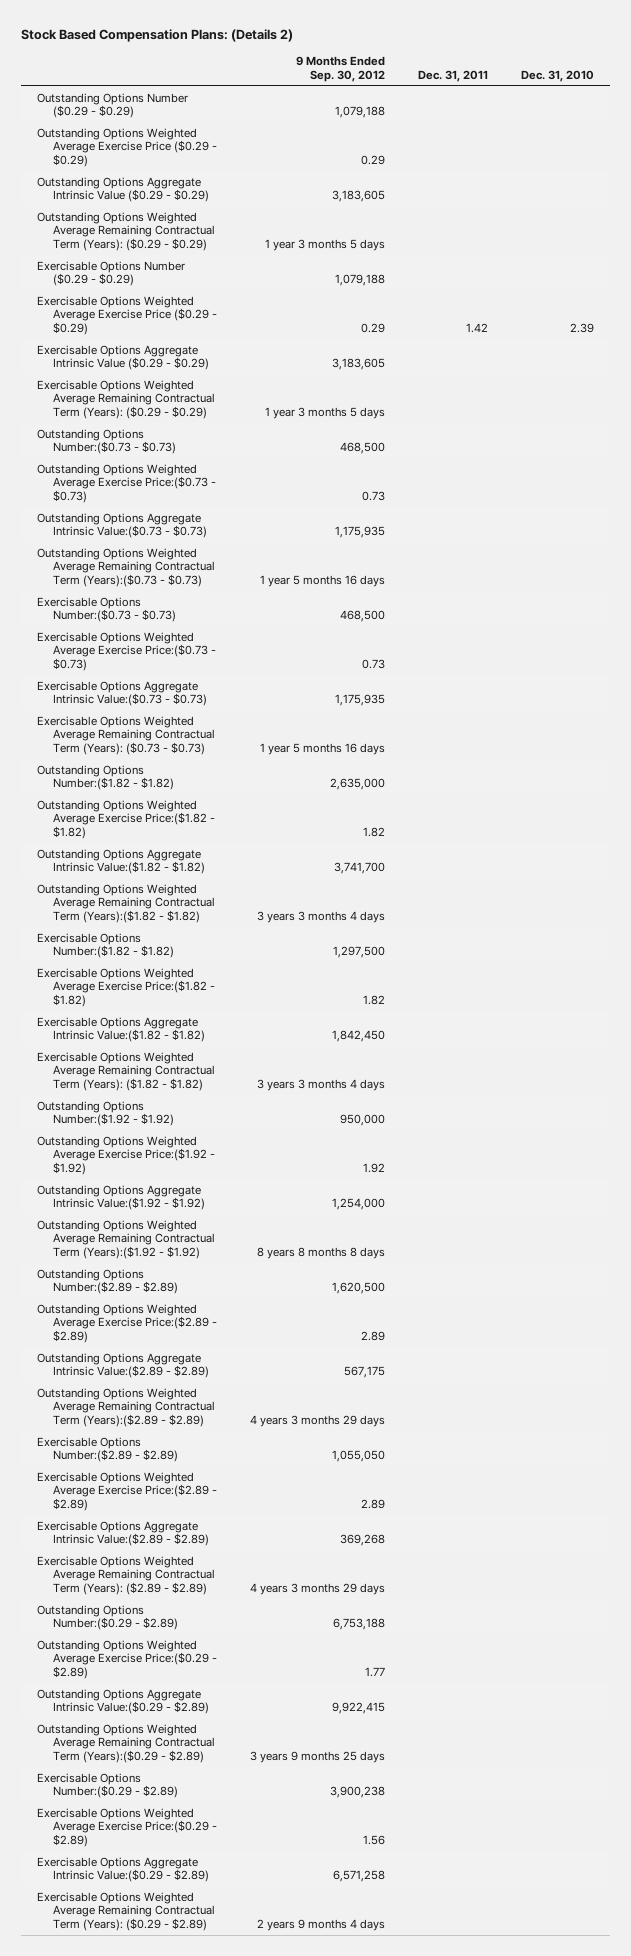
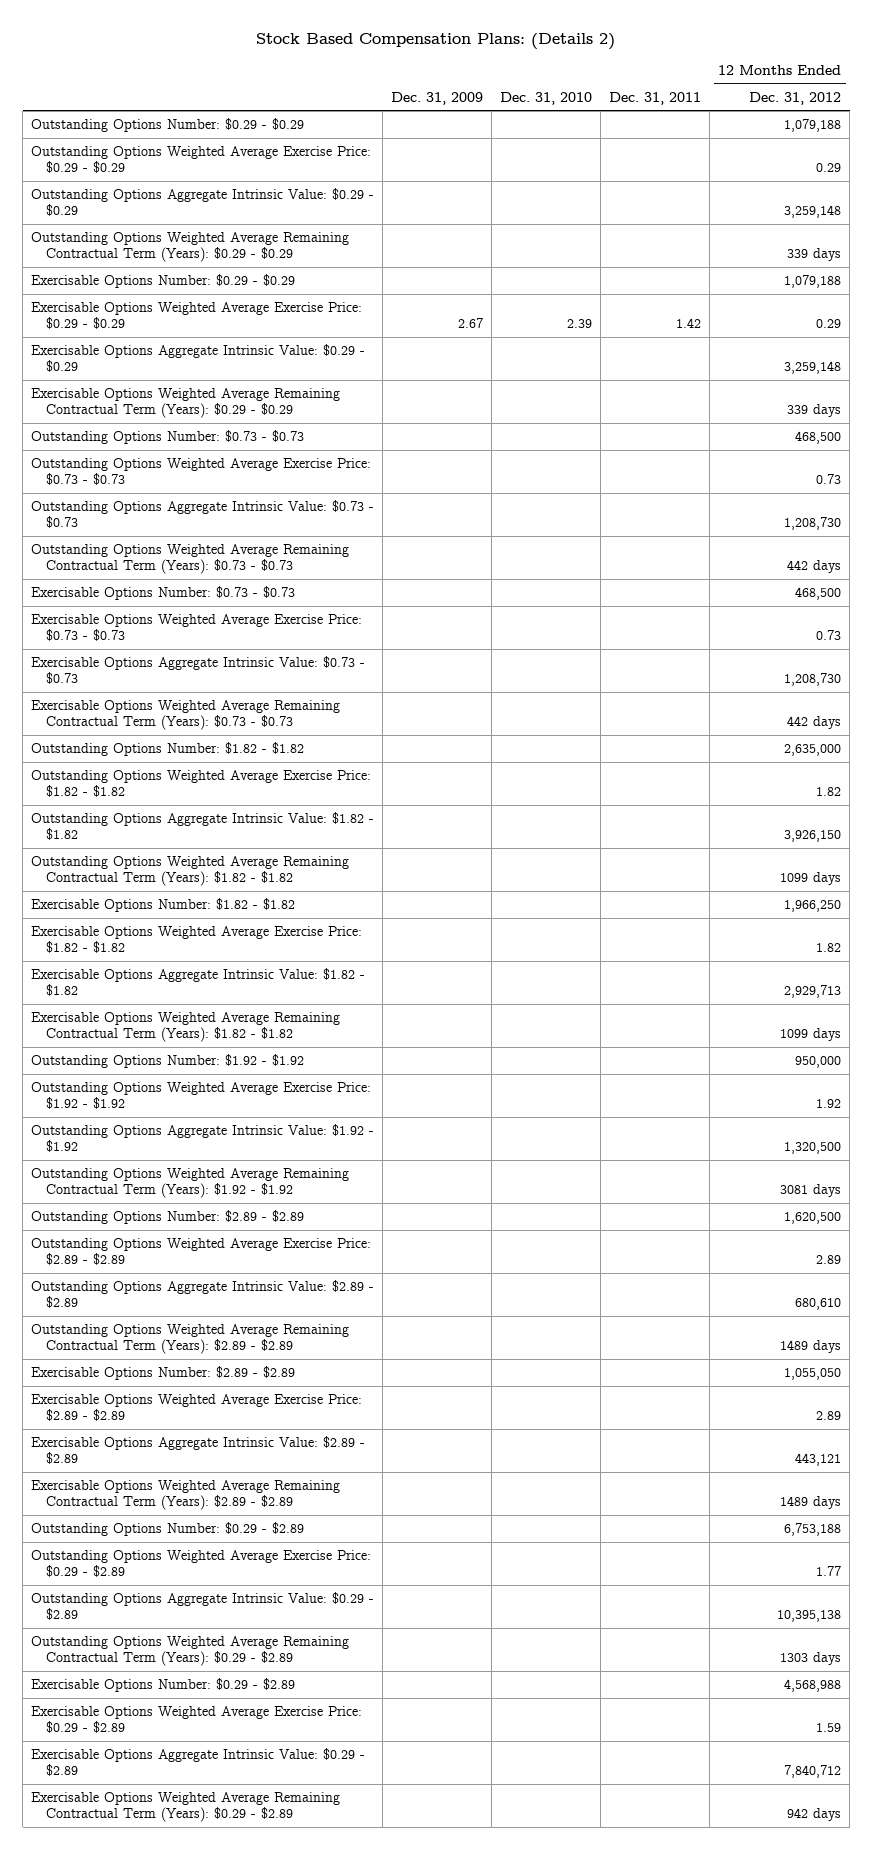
- | 9 Months Ended Sep. 30, 2012 | Dec. 31, 2011 | Dec. 31, 2010
+ | Dec. 31, 2009 | Dec. 31, 2010 | Dec. 31, 2011 | 12 Months Ended Dec. 31, 2012
- Outstanding Options Number ($0.29 - $0.29) | 1,079,188 | |
- Outstanding Options Weighted Average Exercise Price ($0.29 - $0.29) | 0.29 | |
- Outstanding Options Aggregate Intrinsic Value ($0.29 - $0.29) | 3,183,605 | |
- Outstanding Options Weighted Average Remaining Contractual Term (Years): ($0.29 - $0.29) | 1 year 3 months 5 days | |
- Exercisable Options Number ($0.29 - $0.29) | 1,079,188 | |
- Exercisable Options Weighted Average Exercise Price ($0.29 - $0.29) | 0.29 | 1.42 | 2.39
- Exercisable Options Aggregate Intrinsic Value ($0.29 - $0.29) | 3,183,605 | |
- Exercisable Options Weighted Average Remaining Contractual Term (Years): ($0.29 - $0.29) | 1 year 3 months 5 days | |
- Outstanding Options Number:($0.73 - $0.73) | 468,500 | |
- Outstanding Options Weighted Average Exercise Price:($0.73 - $0.73) | 0.73 | |
- Outstanding Options Aggregate Intrinsic Value:($0.73 - $0.73) | 1,175,935 | |
- Outstanding Options Weighted Average Remaining Contractual Term (Years):($0.73 - $0.73) | 1 year 5 months 16 days | |
- Exercisable Options Number:($0.73 - $0.73) | 468,500 | |
- Exercisable Options Weighted Average Exercise Price:($0.73 - $0.73) | 0.73 | |
- Exercisable Options Aggregate Intrinsic Value:($0.73 - $0.73) | 1,175,935 | |
- Exercisable Options Weighted Average Remaining Contractual Term (Years): ($0.73 - $0.73) | 1 year 5 months 16 days | |
- Outstanding Options Number:($1.82 - $1.82) | 2,635,000 | |
- Outstanding Options Weighted Average Exercise Price:($1.82 - $1.82) | 1.82 | |
- Outstanding Options Aggregate Intrinsic Value:($1.82 - $1.82) | 3,741,700 | |
- Outstanding Options Weighted Average Remaining Contractual Term (Years):($1.82 - $1.82) | 3 years 3 months 4 days | |
- Exercisable Options Number:($1.82 - $1.82) | 1,297,500 | |
- Exercisable Options Weighted Average Exercise Price:($1.82 - $1.82) | 1.82 | |
- Exercisable Options Aggregate Intrinsic Value:($1.82 - $1.82) | 1,842,450 | |
- Exercisable Options Weighted Average Remaining Contractual Term (Years): ($1.82 - $1.82) | 3 years 3 months 4 days | |
- Outstanding Options Number:($1.92 - $1.92) | 950,000 | |
- Outstanding Options Weighted Average Exercise Price:($1.92 - $1.92) | 1.92 | |
- Outstanding Options Aggregate Intrinsic Value:($1.92 - $1.92) | 1,254,000 | |
- Outstanding Options Weighted Average Remaining Contractual Term (Years):($1.92 - $1.92) | 8 years 8 months 8 days | |
- Outstanding Options Number:($2.89 - $2.89) | 1,620,500 | |
- Outstanding Options Weighted Average Exercise Price:($2.89 - $2.89) | 2.89 | |
- Outstanding Options Aggregate Intrinsic Value:($2.89 - $2.89) | 567,175 | |
- Outstanding Options Weighted Average Remaining Contractual Term (Years):($2.89 - $2.89) | 4 years 3 months 29 days | |
- Exercisable Options Number:($2.89 - $2.89) | 1,055,050 | |
- Exercisable Options Weighted Average Exercise Price:($2.89 - $2.89) | 2.89 | |
- Exercisable Options Aggregate Intrinsic Value:($2.89 - $2.89) | 369,268 | |
- Exercisable Options Weighted Average Remaining Contractual Term (Years): ($2.89 - $2.89) | 4 years 3 months 29 days | |
- Outstanding Options Number:($0.29 - $2.89) | 6,753,188 | |
- Outstanding Options Weighted Average Exercise Price:($0.29 - $2.89) | 1.77 | |
- Outstanding Options Aggregate Intrinsic Value:($0.29 - $2.89) | 9,922,415 | |
- Outstanding Options Weighted Average Remaining Contractual Term (Years):($0.29 - $2.89) | 3 years 9 months 25 days | |
- Exercisable Options Number:($0.29 - $2.89) | 3,900,238 | |
- Exercisable Options Weighted Average Exercise Price:($0.29 - $2.89) | 1.56 | |
- Exercisable Options Aggregate Intrinsic Value:($0.29 - $2.89) | 6,571,258 | |
- Exercisable Options Weighted Average Remaining Contractual Term (Years): ($0.29 - $2.89) | 2 years 9 months 4 days | |
+ Outstanding Options Number: $0.29 - $0.29 | | | | 1,079,188
+ Outstanding Options Weighted Average Exercise Price: $0.29 - $0.29 | | | | 0.29
+ Outstanding Options Aggregate Intrinsic Value: $0.29 - $0.29 | | | | 3,259,148
+ Outstanding Options Weighted Average Remaining Contractual Term (Years): $0.29 - $0.29 | | | | 339 days
+ Exercisable Options Number: $0.29 - $0.29 | | | | 1,079,188
+ Exercisable Options Weighted Average Exercise Price: $0.29 - $0.29 | 2.67 | 2.39 | 1.42 | 0.29
+ Exercisable Options Aggregate Intrinsic Value: $0.29 - $0.29 | | | | 3,259,148
+ Exercisable Options Weighted Average Remaining Contractual Term (Years): $0.29 - $0.29 | | | | 339 days
+ Outstanding Options Number: $0.73 - $0.73 | | | | 468,500
+ Outstanding Options Weighted Average Exercise Price: $0.73 - $0.73 | | | | 0.73
+ Outstanding Options Aggregate Intrinsic Value: $0.73 - $0.73 | | | | 1,208,730
+ Outstanding Options Weighted Average Remaining Contractual Term (Years): $0.73 - $0.73 | | | | 442 days
+ Exercisable Options Number: $0.73 - $0.73 | | | | 468,500
+ Exercisable Options Weighted Average Exercise Price: $0.73 - $0.73 | | | | 0.73
+ Exercisable Options Aggregate Intrinsic Value: $0.73 - $0.73 | | | | 1,208,730
+ Exercisable Options Weighted Average Remaining Contractual Term (Years): $0.73 - $0.73 | | | | 442 days
+ Outstanding Options Number: $1.82 - $1.82 | | | | 2,635,000
+ Outstanding Options Weighted Average Exercise Price: $1.82 - $1.82 | | | | 1.82
+ Outstanding Options Aggregate Intrinsic Value: $1.82 - $1.82 | | | | 3,926,150
+ Outstanding Options Weighted Average Remaining Contractual Term (Years): $1.82 - $1.82 | | | | 1099 days
+ Exercisable Options Number: $1.82 - $1.82 | | | | 1,966,250
+ Exercisable Options Weighted Average Exercise Price: $1.82 - $1.82 | | | | 1.82
+ Exercisable Options Aggregate Intrinsic Value: $1.82 - $1.82 | | | | 2,929,713
+ Exercisable Options Weighted Average Remaining Contractual Term (Years): $1.82 - $1.82 | | | | 1099 days
+ Outstanding Options Number: $1.92 - $1.92 | | | | 950,000
+ Outstanding Options Weighted Average Exercise Price: $1.92 - $1.92 | | | | 1.92
+ Outstanding Options Aggregate Intrinsic Value: $1.92 - $1.92 | | | | 1,320,500
+ Outstanding Options Weighted Average Remaining Contractual Term (Years): $1.92 - $1.92 | | | | 3081 days
+ Outstanding Options Number: $2.89 - $2.89 | | | | 1,620,500
+ Outstanding Options Weighted Average Exercise Price: $2.89 - $2.89 | | | | 2.89
+ Outstanding Options Aggregate Intrinsic Value: $2.89 - $2.89 | | | | 680,610
+ Outstanding Options Weighted Average Remaining Contractual Term (Years): $2.89 - $2.89 | | | | 1489 days
+ Exercisable Options Number: $2.89 - $2.89 | | | | 1,055,050
+ Exercisable Options Weighted Average Exercise Price: $2.89 - $2.89 | | | | 2.89
+ Exercisable Options Aggregate Intrinsic Value: $2.89 - $2.89 | | | | 443,121
+ Exercisable Options Weighted Average Remaining Contractual Term (Years): $2.89 - $2.89 | | | | 1489 days
+ Outstanding Options Number: $0.29 - $2.89 | | | | 6,753,188
+ Outstanding Options Weighted Average Exercise Price: $0.29 - $2.89 | | | | 1.77
+ Outstanding Options Aggregate Intrinsic Value: $0.29 - $2.89 | | | | 10,395,138
+ Outstanding Options Weighted Average Remaining Contractual Term (Years): $0.29 - $2.89 | | | | 1303 days
+ Exercisable Options Number: $0.29 - $2.89 | | | | 4,568,988
+ Exercisable Options Weighted Average Exercise Price: $0.29 - $2.89 | | | | 1.59
+ Exercisable Options Aggregate Intrinsic Value: $0.29 - $2.89 | | | | 7,840,712
+ Exercisable Options Weighted Average Remaining Contractual Term (Years): $0.29 - $2.89 | | | | 942 days

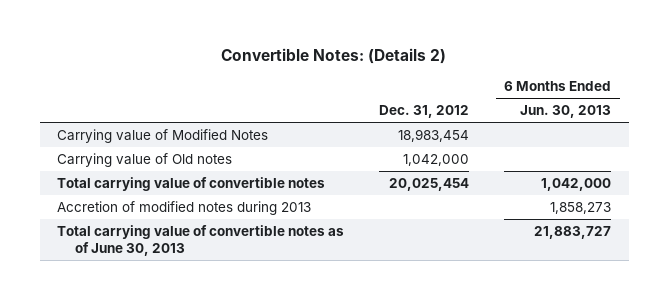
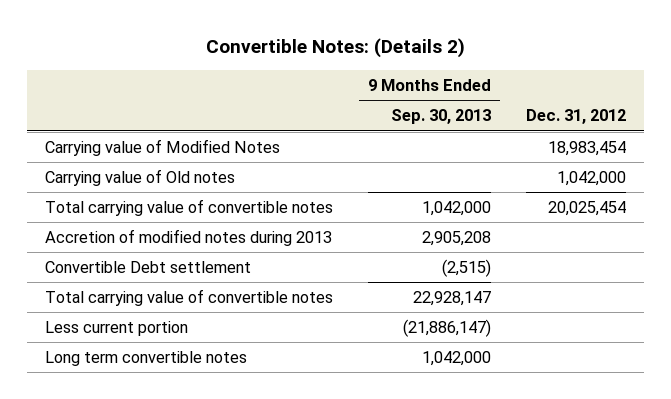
- | Dec. 31, 2012 | 6 Months Ended Jun. 30, 2013
+ | 9 Months Ended Sep. 30, 2013 | Dec. 31, 2012
- Total carrying value of convertible notes as of June 30, 2013 | | 21,883,727
+ Convertible Debt settlement | (2,515) |
+ Total carrying value of convertible notes | 22,928,147 |
+ Less current portion | (21,886,147) |
+ Long term convertible notes | 1,042,000 |

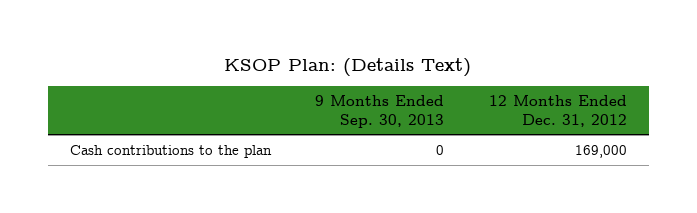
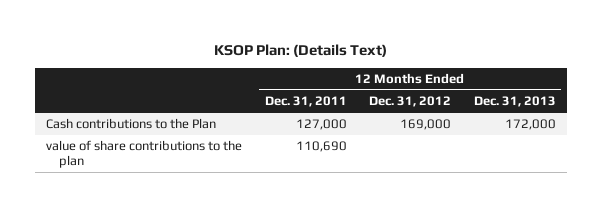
- | 9 Months Ended Sep. 30, 2013 | 12 Months Ended Dec. 31, 2012
+ | 12 Months Ended Dec. 31, 2011 | 12 Months Ended Dec. 31, 2012 | 12 Months Ended Dec. 31, 2013
- Cash contributions to the plan | 0 | 169,000
+ Cash contributions to the Plan | 127,000 | 169,000 | 172,000
+ value of share contributions to the plan | 110,690 | |

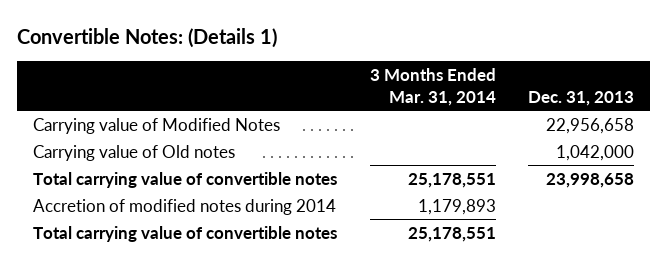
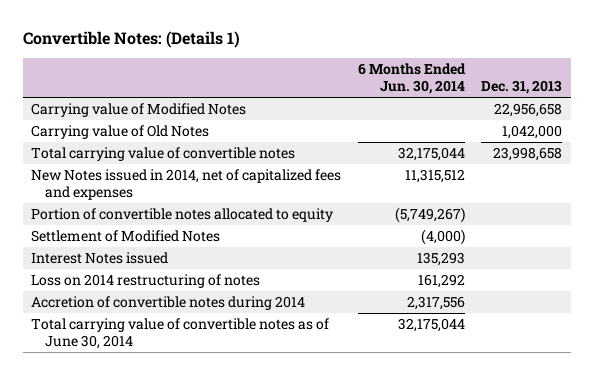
- | 3 Months Ended Mar. 31, 2014 | Dec. 31, 2013
+ | 6 Months Ended Jun. 30, 2014 | Dec. 31, 2013
- Carrying value of Old notes | | 1,042,000
+ Carrying value of Old Notes | | 1,042,000
- Accretion of modified notes during 2014 | 1,179,893 |
- Total carrying value of convertible notes | 25,178,551 |
+ New Notes issued in 2014, net of capitalized fees and expenses | 11,315,512 |
+ Portion of convertible notes allocated to equity | (5,749,267) |
+ Settlement of Modified Notes | (4,000) |
+ Interest Notes issued | 135,293 |
+ Loss on 2014 restructuring of notes | 161,292 |
+ Accretion of convertible notes during 2014 | 2,317,556 |
+ Total carrying value of convertible notes as of June 30, 2014 | 32,175,044 |

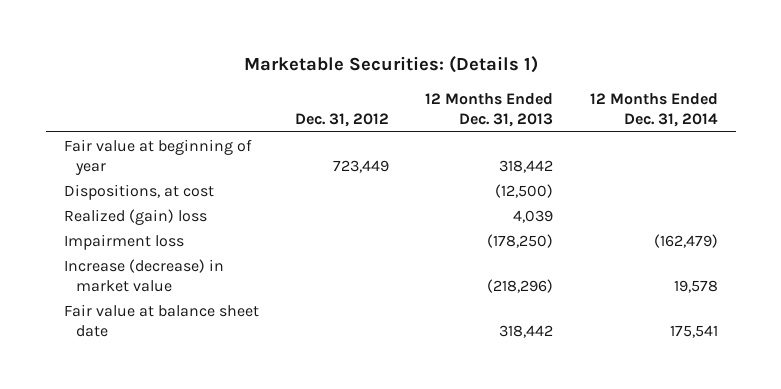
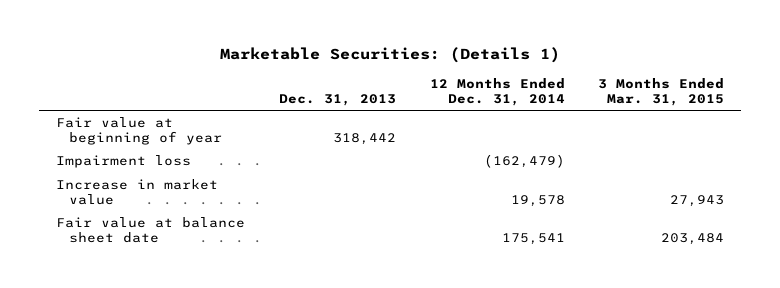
- | Dec. 31, 2012 | 12 Months Ended Dec. 31, 2013 | 12 Months Ended Dec. 31, 2014
+ | Dec. 31, 2013 | 12 Months Ended Dec. 31, 2014 | 3 Months Ended Mar. 31, 2015
- Dispositions, at cost | | (12,500) |
- Realized (gain) loss | | 4,039 |
- Increase (decrease) in market value | | (218,296) | 19,578
+ Increase in market value | | 19,578 | 27,943

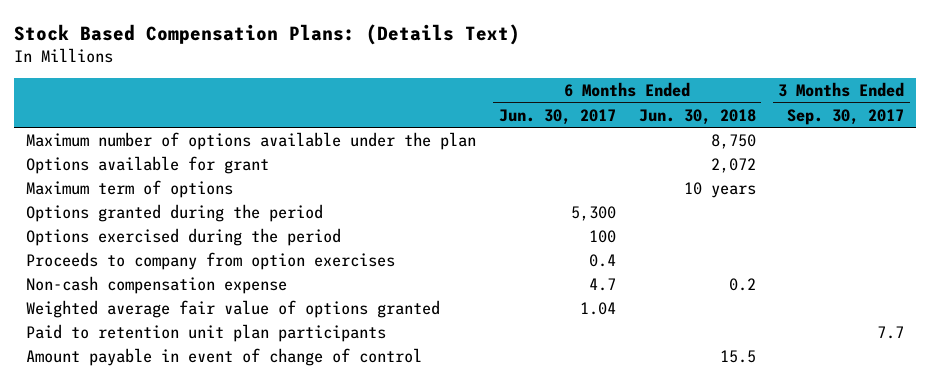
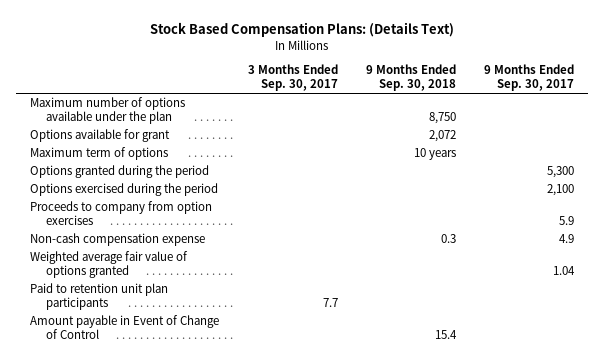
- | 6 Months Ended Jun. 30, 2017 | 6 Months Ended Jun. 30, 2018 | 3 Months Ended Sep. 30, 2017
+ | 3 Months Ended Sep. 30, 2017 | 9 Months Ended Sep. 30, 2018 | 9 Months Ended Sep. 30, 2017
- Amount payable in event of change of control | | 15.5 |
+ Amount payable in Event of Change of Control | | 15.4 |

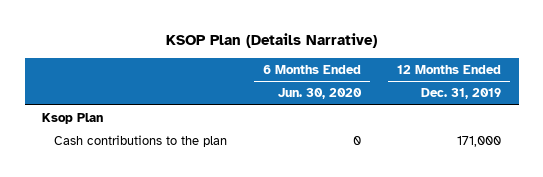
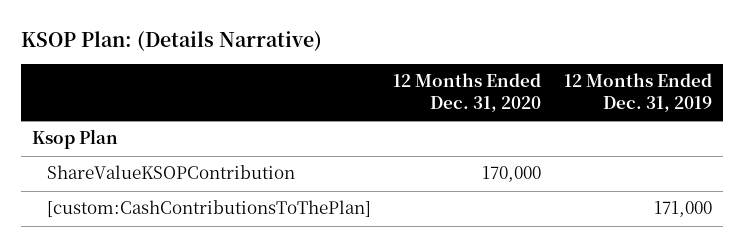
- KSOP Plan (Details Narrative)
+ KSOP Plan: (Details Narrative)
- | 6 Months Ended Jun. 30, 2020 | 12 Months Ended Dec. 31, 2019
+ | 12 Months Ended Dec. 31, 2020 | 12 Months Ended Dec. 31, 2019
- Cash contributions to the plan | 0 | 171,000
+ ShareValueKSOPContribution | 170,000 |
+ [custom:CashContributionsToThePlan] | | 171,000

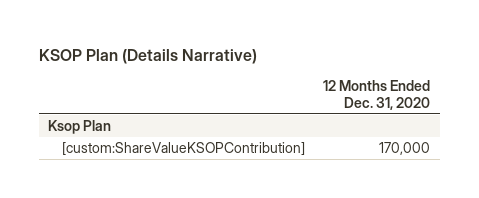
- KSOP Plan: (Details Narrative)
+ KSOP Plan (Details Narrative)
- | 12 Months Ended Dec. 31, 2020 | 12 Months Ended Dec. 31, 2019
+ | 12 Months Ended Dec. 31, 2020
- ShareValueKSOPContribution | 170,000 |
- [custom:CashContributionsToThePlan] | | 171,000
+ [custom:ShareValueKSOPContribution] | 170,000

